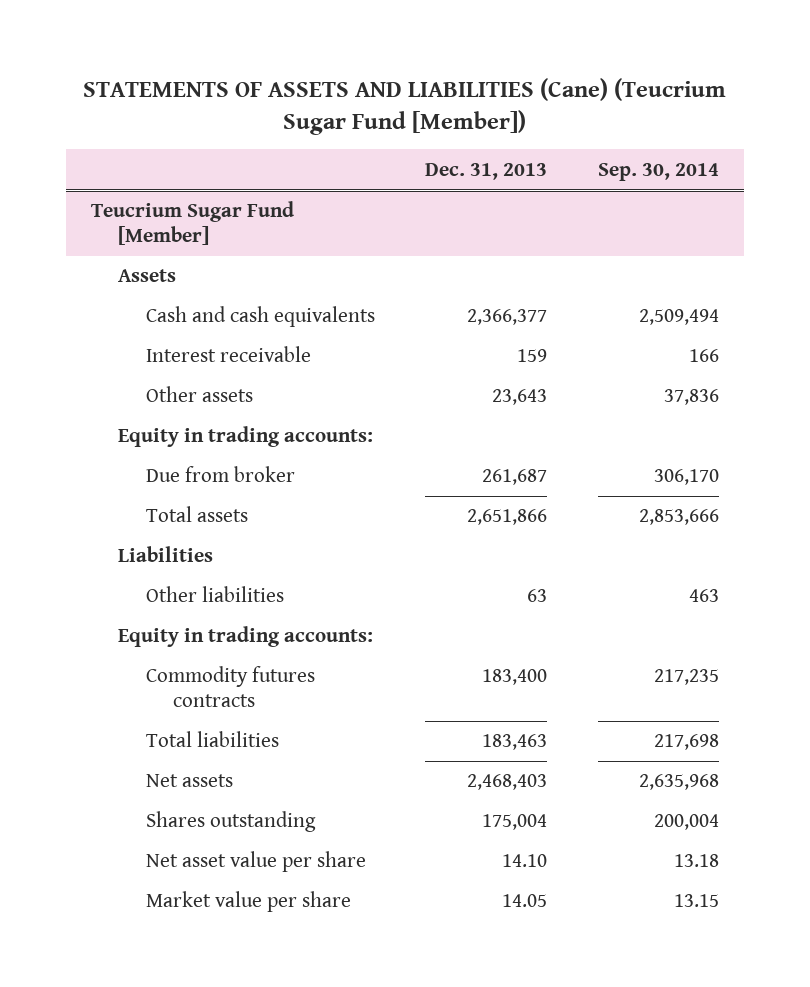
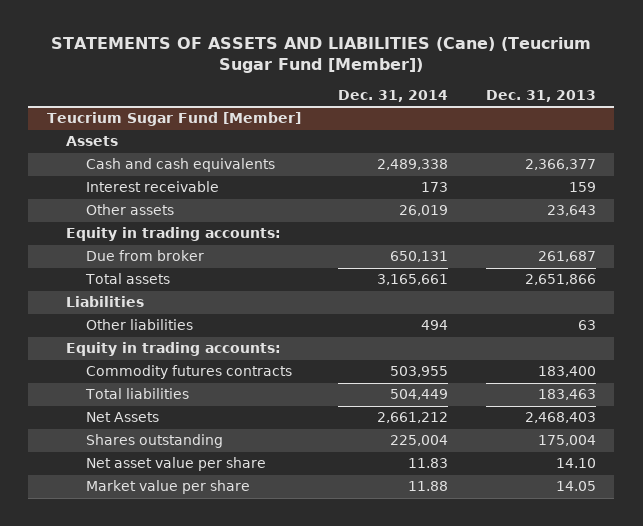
- | Dec. 31, 2013 | Sep. 30, 2014
+ | Dec. 31, 2014 | Dec. 31, 2013
@ Teucrium Sugar Fund [Member]
- Net assets | 2,468,403 | 2,635,968
+ Net Assets | 2,661,212 | 2,468,403

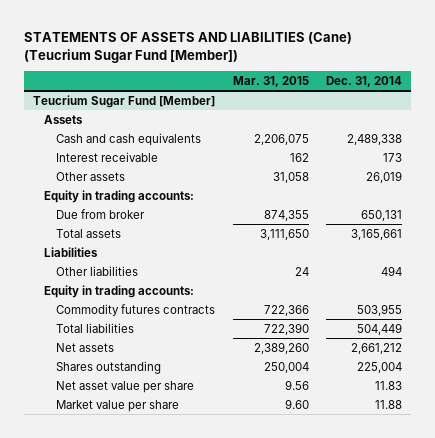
- | Dec. 31, 2014 | Dec. 31, 2013
+ | Mar. 31, 2015 | Dec. 31, 2014
@ Teucrium Sugar Fund [Member]
- Net Assets | 2,661,212 | 2,468,403
+ Net assets | 2,389,260 | 2,661,212

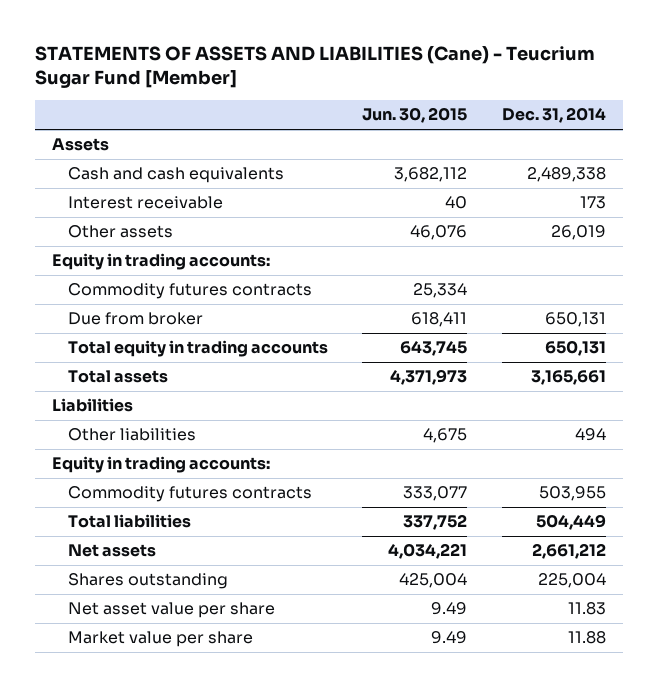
- STATEMENTS OF ASSETS AND LIABILITIES (Cane) (Teucrium Sugar Fund [Member])
+ STATEMENTS OF ASSETS AND LIABILITIES (Cane) - Teucrium Sugar Fund [Member]
- | Mar. 31, 2015 | Dec. 31, 2014
+ | Jun. 30, 2015 | Dec. 31, 2014
- Teucrium Sugar Fund [Member]
+ Commodity futures contracts | 25,334 |
+ Total equity in trading accounts | 643,745 | 650,131

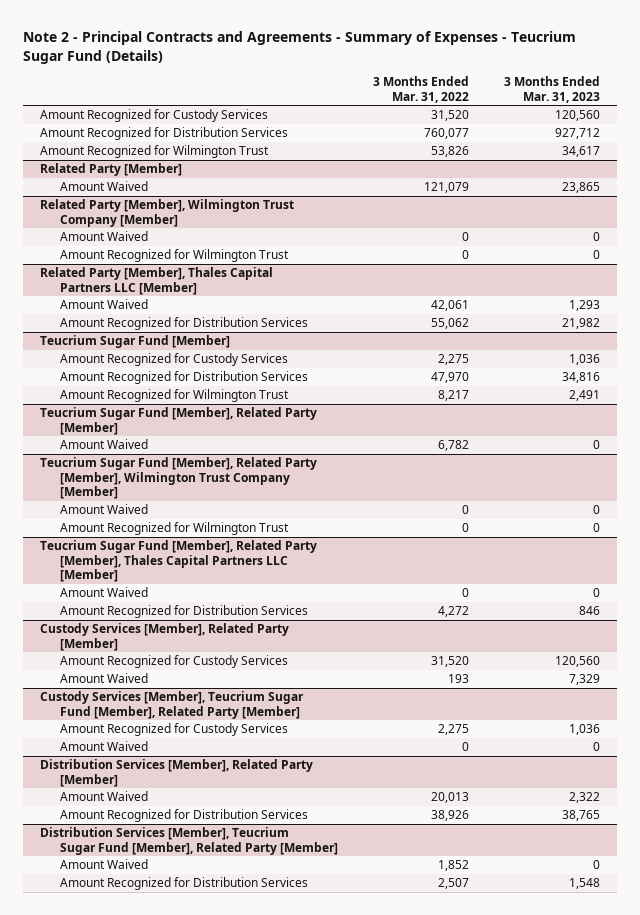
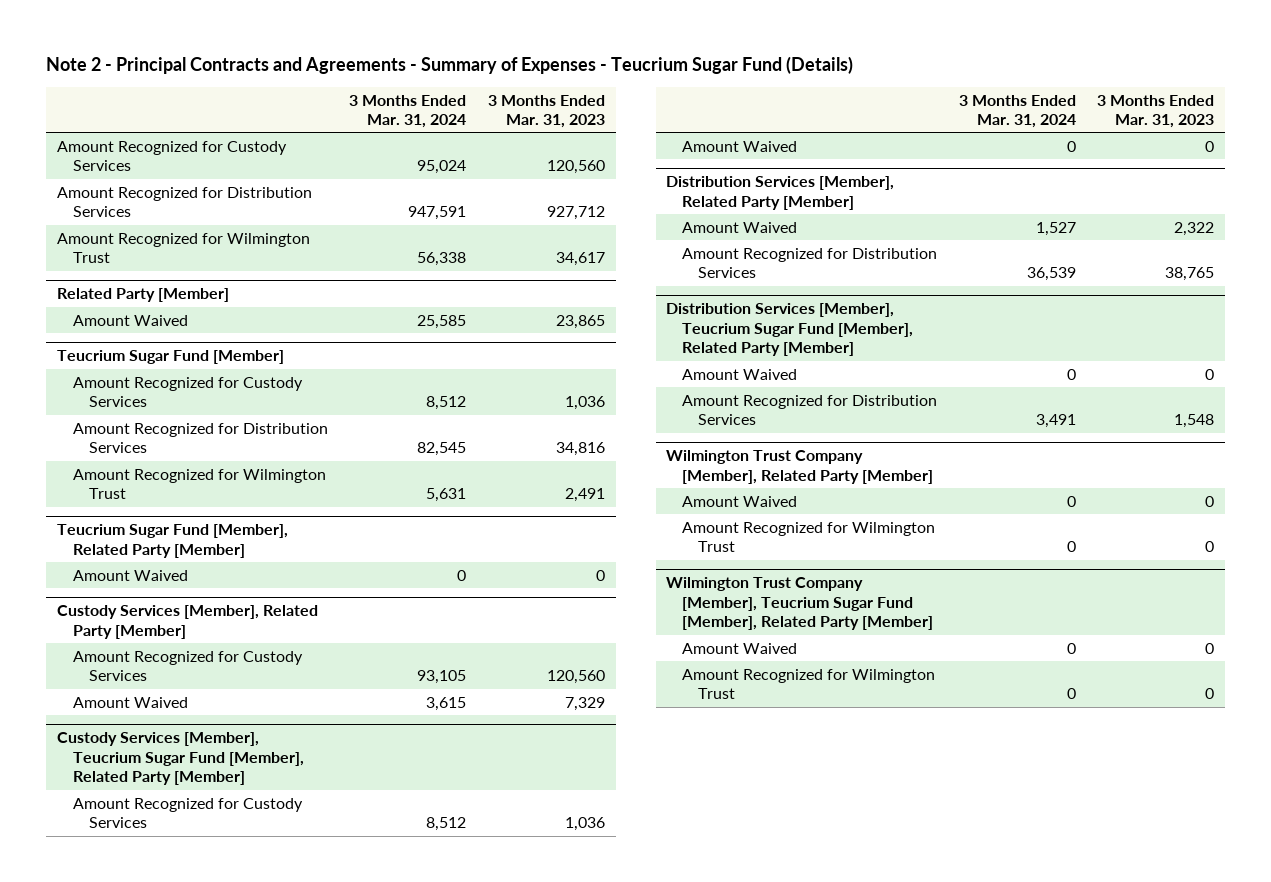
- | 3 Months Ended Mar. 31, 2022 | 3 Months Ended Mar. 31, 2023
+ | 3 Months Ended Mar. 31, 2024 | 3 Months Ended Mar. 31, 2023
- Related Party [Member], Wilmington Trust Company [Member]
- Amount Waived | 0 | 0
- Amount Recognized for Wilmington Trust | 0 | 0
- Related Party [Member], Thales Capital Partners LLC [Member]
- Amount Waived | 42,061 | 1,293
- Amount Recognized for Distribution Services | 55,062 | 21,982
- Teucrium Sugar Fund [Member], Related Party [Member], Wilmington Trust Company [Member]
- Amount Waived | 0 | 0
- Amount Recognized for Wilmington Trust | 0 | 0
- Teucrium Sugar Fund [Member], Related Party [Member], Thales Capital Partners LLC [Member]
- Amount Waived | 0 | 0
- Amount Recognized for Distribution Services | 4,272 | 846
+ Wilmington Trust Company [Member], Related Party [Member]
+ Amount Waived | 0 | 0
+ Amount Recognized for Wilmington Trust | 0 | 0
+ Wilmington Trust Company [Member], Teucrium Sugar Fund [Member], Related Party [Member]
+ Amount Waived | 0 | 0
+ Amount Recognized for Wilmington Trust | 0 | 0

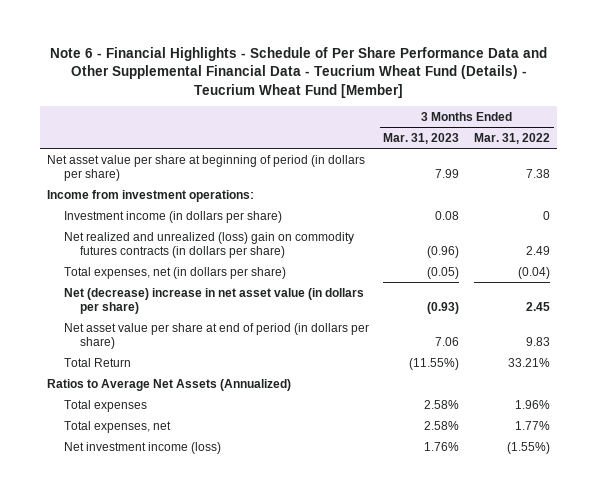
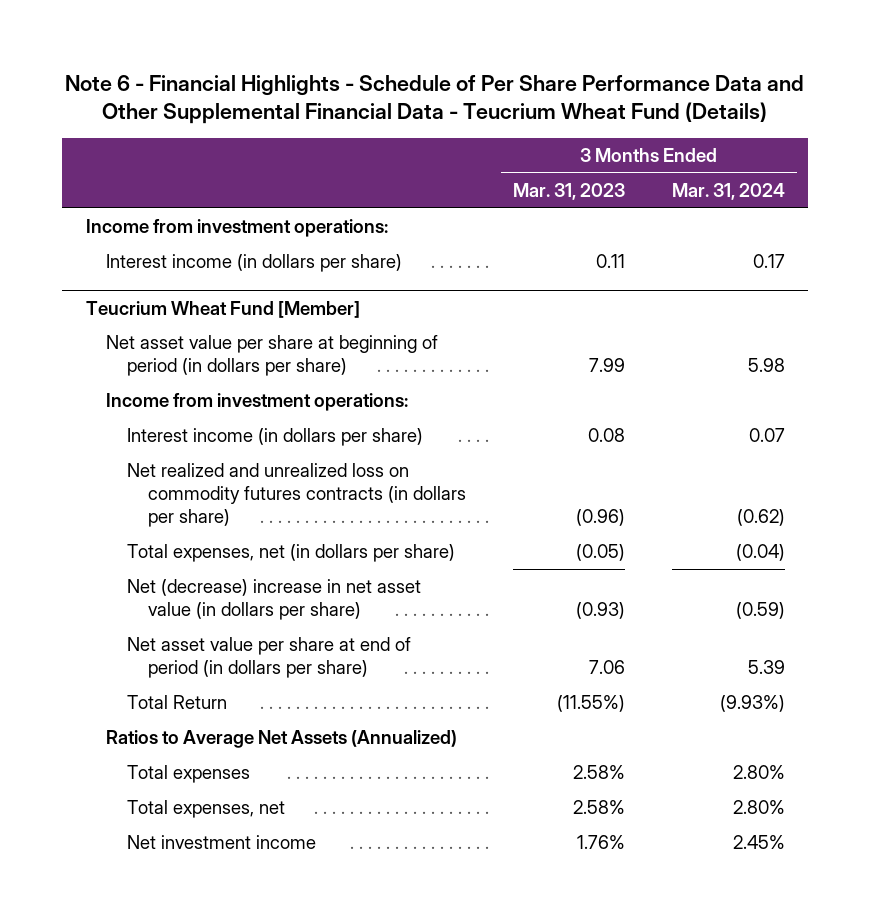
- Note 6 - Financial Highlights - Schedule of Per Share Performance Data and Other Supplemental Financial Data - Teucrium Wheat Fund (Details) - Teucrium Wheat Fund [Member]
+ Note 6 - Financial Highlights - Schedule of Per Share Performance Data and Other Supplemental Financial Data - Teucrium Wheat Fund (Details)
- | 3 Months Ended Mar. 31, 2023 | 3 Months Ended Mar. 31, 2022
+ | 3 Months Ended Mar. 31, 2023 | 3 Months Ended Mar. 31, 2024
+ Income from investment operations:
+ Interest income (in dollars per share) | 0.11 | 0.17
+ Teucrium Wheat Fund [Member]
- Investment income (in dollars per share) | 0.08 | 0
- Net realized and unrealized (loss) gain on commodity futures contracts (in dollars per share) | (0.96) | 2.49
+ Interest income (in dollars per share) | 0.08 | 0.07
+ Net realized and unrealized loss on commodity futures contracts (in dollars per share) | (0.96) | (0.62)
- Net investment income (loss) | 1.76% | (1.55%)
+ Net investment income | 1.76% | 2.45%

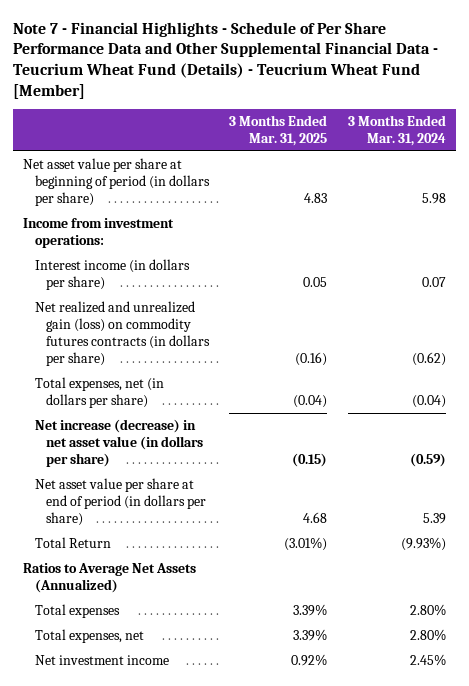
- Note 6 - Financial Highlights - Schedule of Per Share Performance Data and Other Supplemental Financial Data - Teucrium Wheat Fund (Details)
+ Note 7 - Financial Highlights - Schedule of Per Share Performance Data and Other Supplemental Financial Data - Teucrium Wheat Fund (Details) - Teucrium Wheat Fund [Member]
- | 3 Months Ended Mar. 31, 2023 | 3 Months Ended Mar. 31, 2024
+ | 3 Months Ended Mar. 31, 2025 | 3 Months Ended Mar. 31, 2024
- Income from investment operations:
- Interest income (in dollars per share) | 0.11 | 0.17
- Teucrium Wheat Fund [Member]
- Net realized and unrealized loss on commodity futures contracts (in dollars per share) | (0.96) | (0.62)
+ Net realized and unrealized gain (loss) on commodity futures contracts (in dollars per share) | (0.16) | (0.62)
- Net (decrease) increase in net asset value (in dollars per share) | (0.93) | (0.59)
+ Net increase (decrease) in net asset value (in dollars per share) | (0.15) | (0.59)

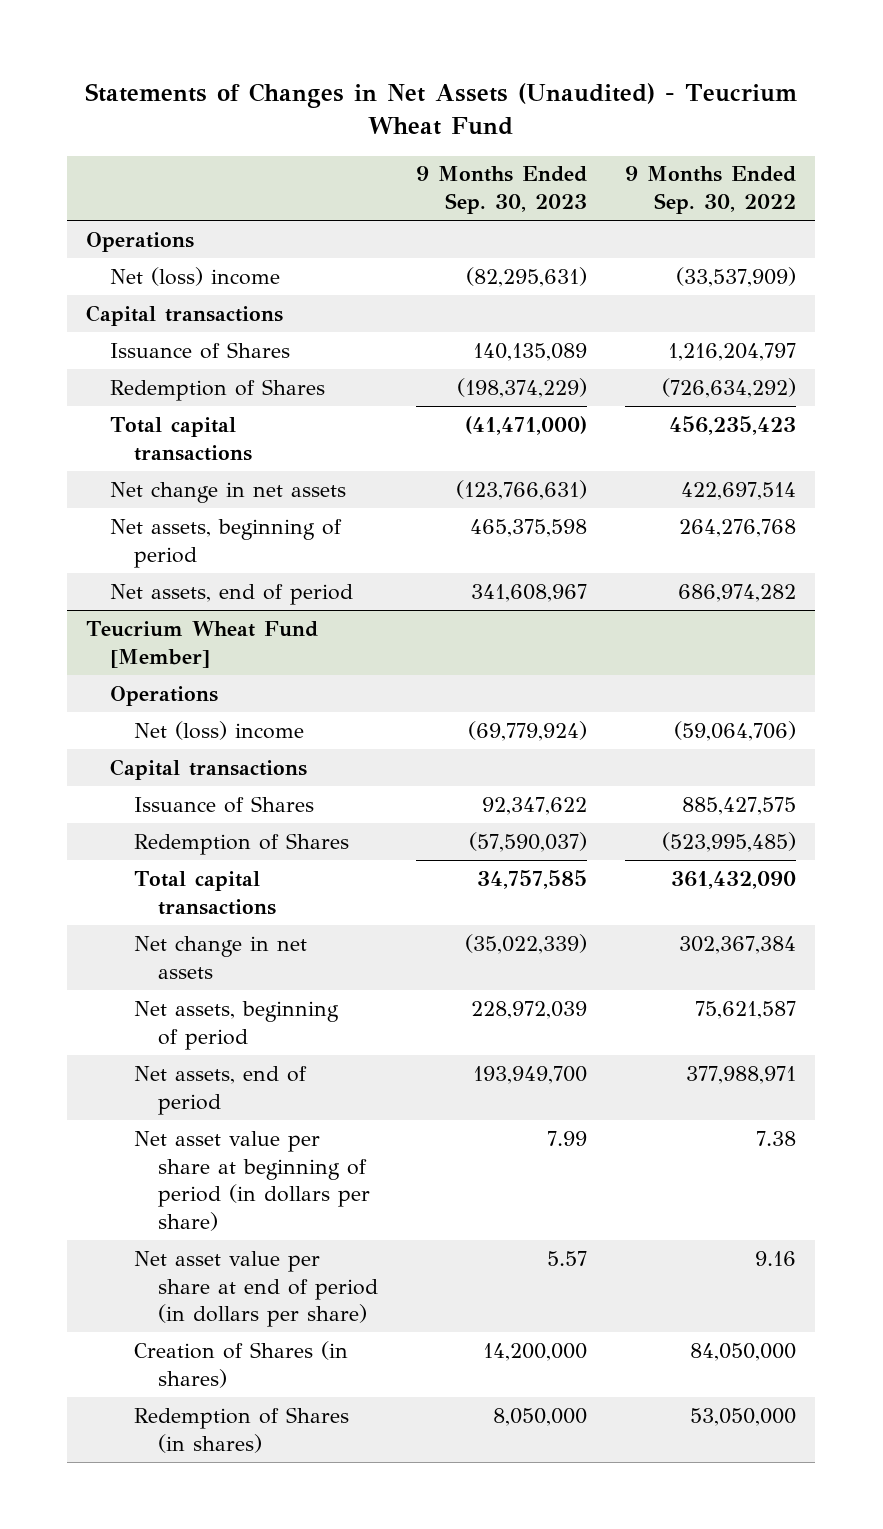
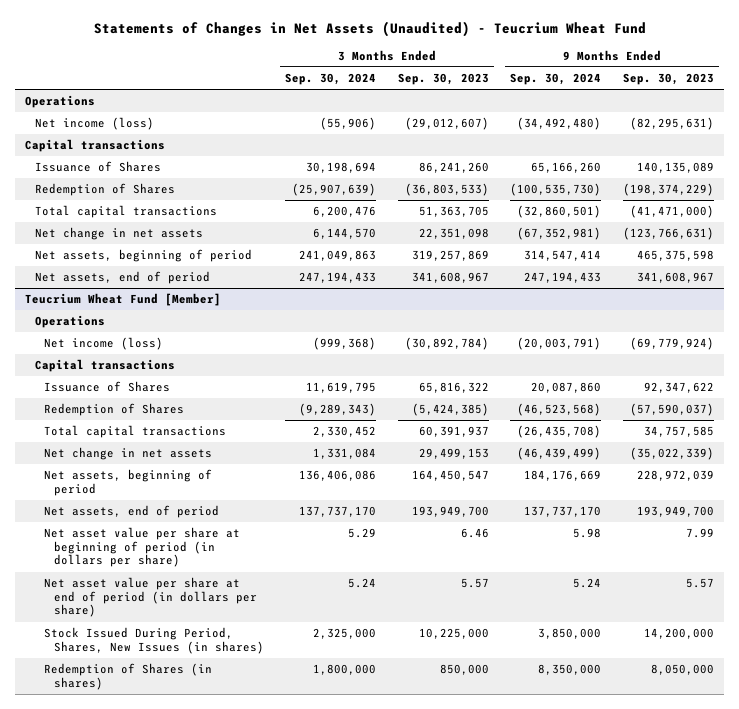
- | 9 Months Ended Sep. 30, 2023 | 9 Months Ended Sep. 30, 2022
+ | 3 Months Ended Sep. 30, 2024 | 3 Months Ended Sep. 30, 2023 | 9 Months Ended Sep. 30, 2024 | 9 Months Ended Sep. 30, 2023
- Net (loss) income | (82,295,631) | (33,537,909)
+ Net income (loss) | (55,906) | (29,012,607) | (34,492,480) | (82,295,631)
@ Teucrium Wheat Fund [Member]
- Net (loss) income | (69,779,924) | (59,064,706)
+ Net income (loss) | (999,368) | (30,892,784) | (20,003,791) | (69,779,924)
- Creation of Shares (in shares) | 14,200,000 | 84,050,000
+ Stock Issued During Period, Shares, New Issues (in shares) | 2,325,000 | 10,225,000 | 3,850,000 | 14,200,000

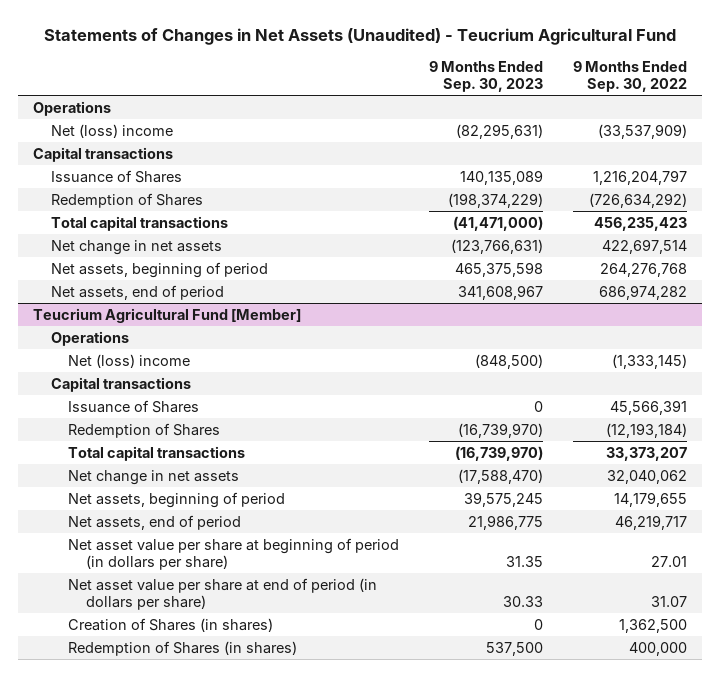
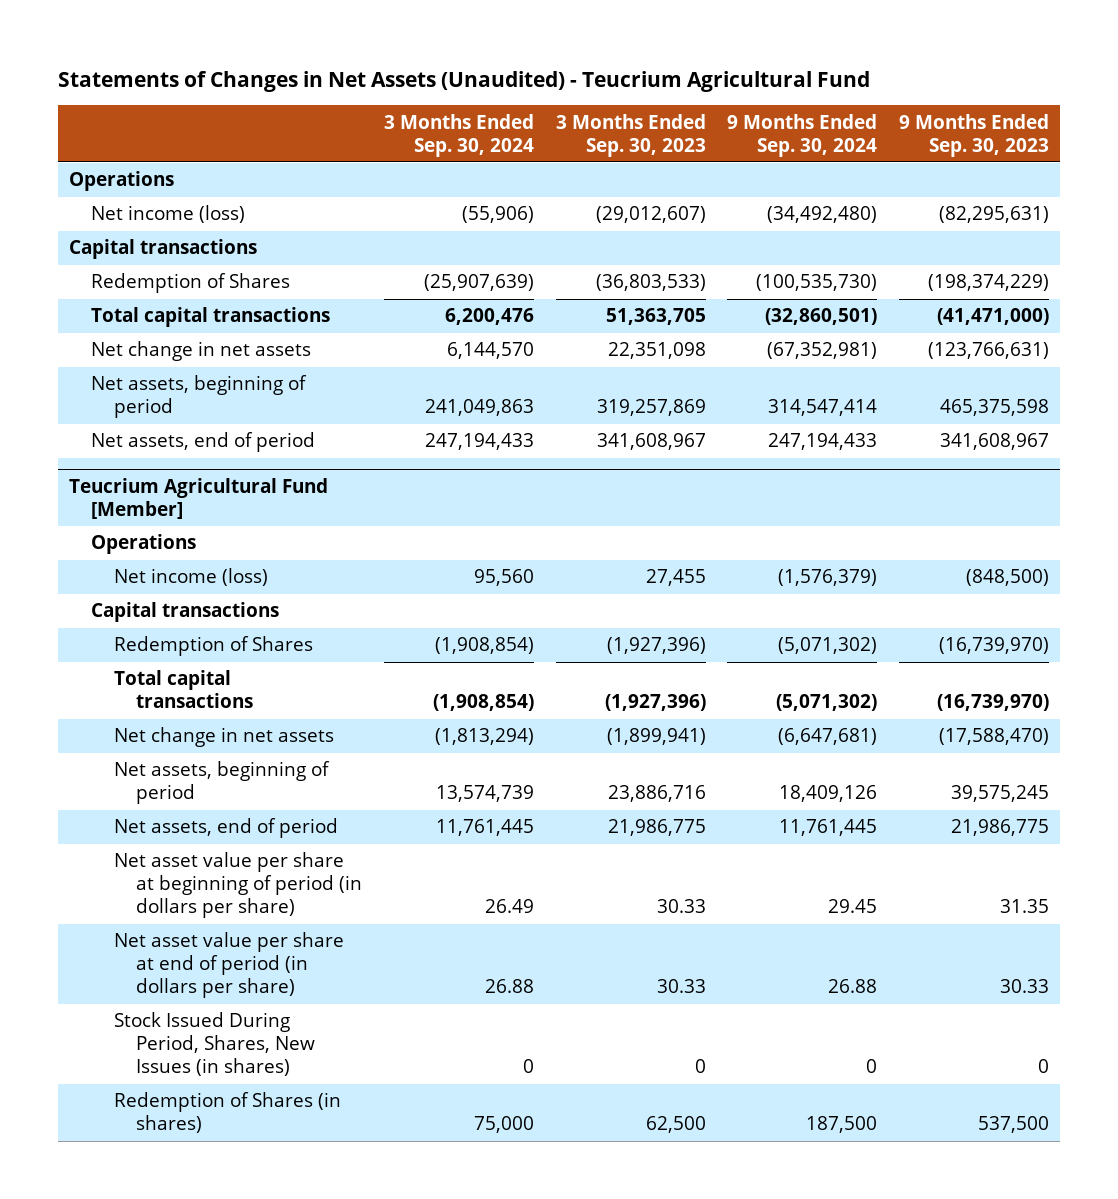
- | 9 Months Ended Sep. 30, 2023 | 9 Months Ended Sep. 30, 2022
+ | 3 Months Ended Sep. 30, 2024 | 3 Months Ended Sep. 30, 2023 | 9 Months Ended Sep. 30, 2024 | 9 Months Ended Sep. 30, 2023
- Net (loss) income | (82,295,631) | (33,537,909)
+ Net income (loss) | (55,906) | (29,012,607) | (34,492,480) | (82,295,631)
- Issuance of Shares | 140,135,089 | 1,216,204,797
@ Teucrium Agricultural Fund [Member]
- Net (loss) income | (848,500) | (1,333,145)
+ Net income (loss) | 95,560 | 27,455 | (1,576,379) | (848,500)
- Issuance of Shares | 0 | 45,566,391
- Creation of Shares (in shares) | 0 | 1,362,500
+ Stock Issued During Period, Shares, New Issues (in shares) | 0 | 0 | 0 | 0

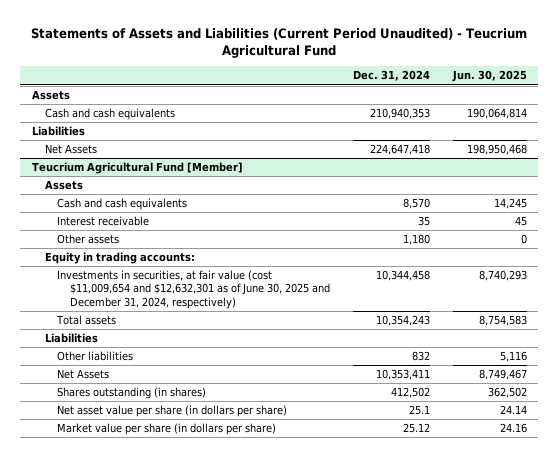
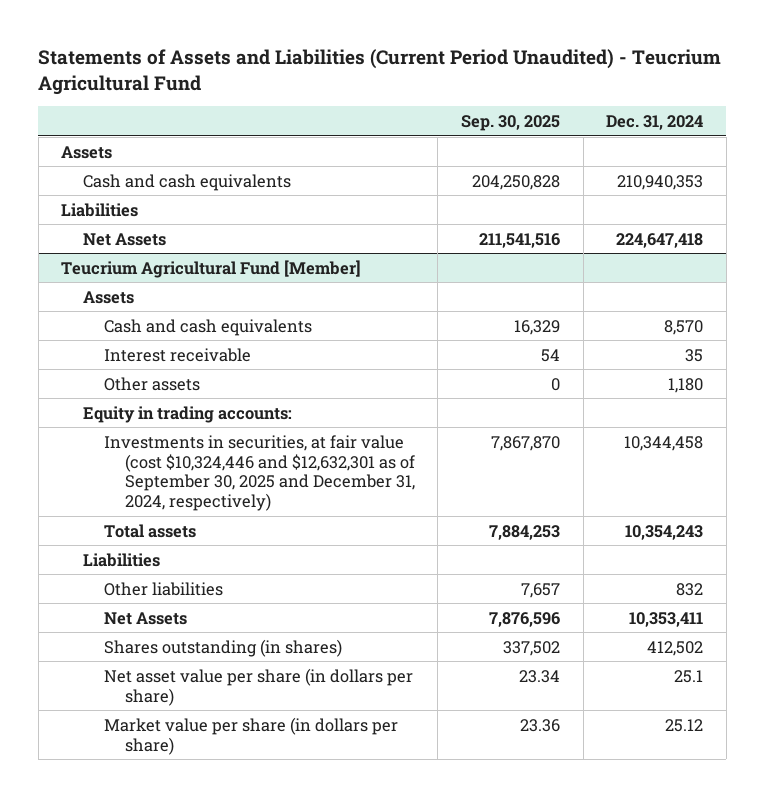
- | Dec. 31, 2024 | Jun. 30, 2025
+ | Sep. 30, 2025 | Dec. 31, 2024
@ Teucrium Agricultural Fund [Member]
- Investments in securities, at fair value (cost $11,009,654 and $12,632,301 as of June 30, 2025 and December 31, 2024, respectively) | 10,344,458 | 8,740,293
+ Investments in securities, at fair value (cost $10,324,446 and $12,632,301 as of September 30, 2025 and December 31, 2024, respectively) | 7,867,870 | 10,344,458

